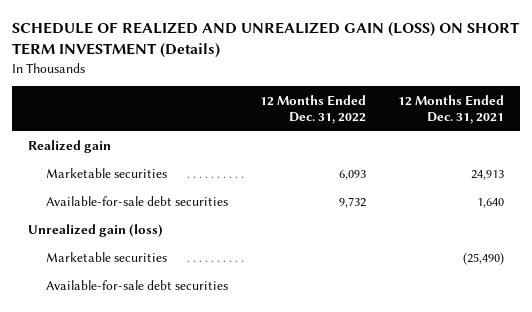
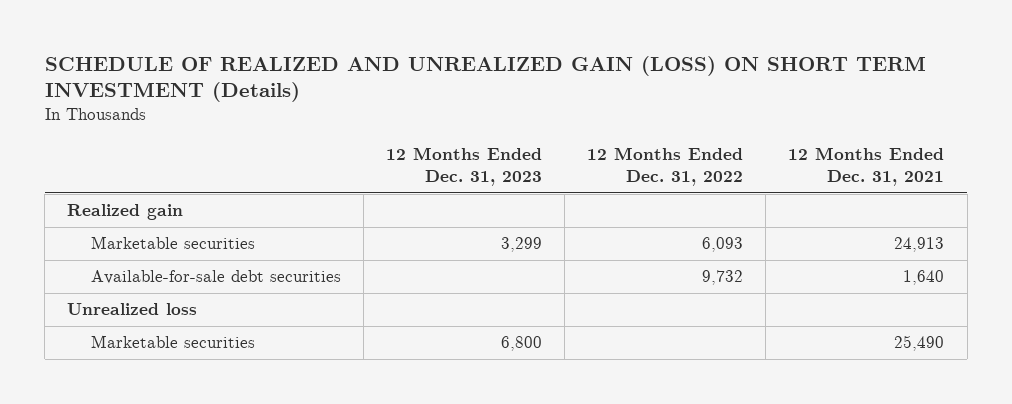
- | 12 Months Ended Dec. 31, 2022 | 12 Months Ended Dec. 31, 2021
+ | 12 Months Ended Dec. 31, 2023 | 12 Months Ended Dec. 31, 2022 | 12 Months Ended Dec. 31, 2021
- Unrealized gain (loss)
- Marketable securities | | (25,490)
- Available-for-sale debt securities
+ Unrealized loss
+ Marketable securities | 6,800 | | 25,490

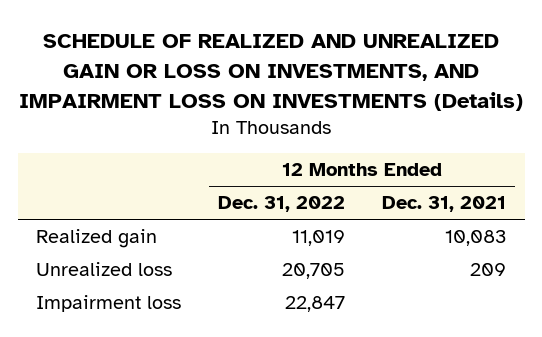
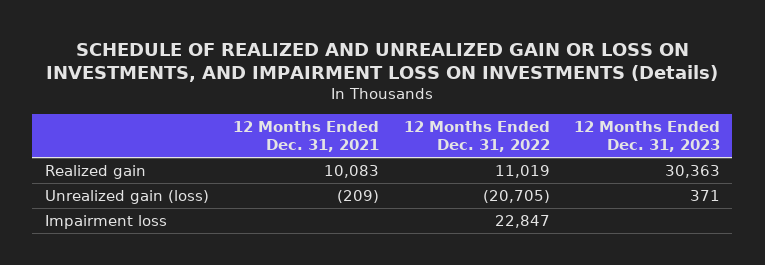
- | 12 Months Ended Dec. 31, 2022 | 12 Months Ended Dec. 31, 2021
+ | 12 Months Ended Dec. 31, 2021 | 12 Months Ended Dec. 31, 2022 | 12 Months Ended Dec. 31, 2023
- Unrealized loss | 20,705 | 209
+ Unrealized gain (loss) | (209) | (20,705) | 371

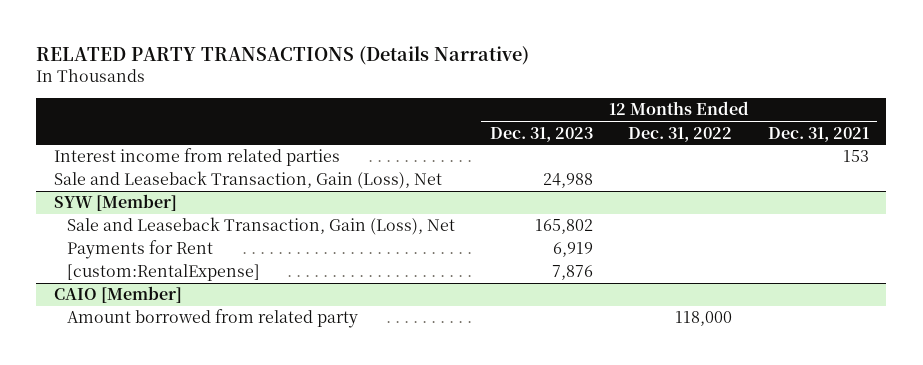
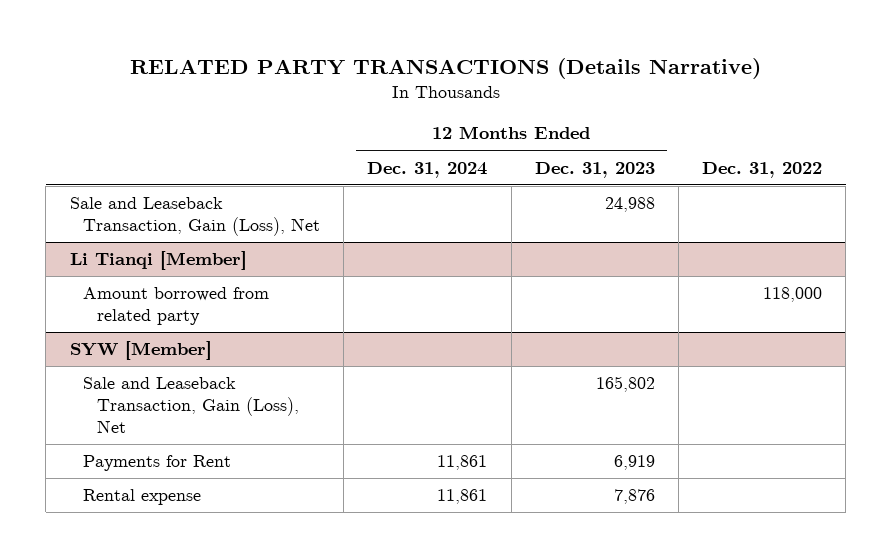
- | 12 Months Ended Dec. 31, 2023 | 12 Months Ended Dec. 31, 2022 | 12 Months Ended Dec. 31, 2021
+ | 12 Months Ended Dec. 31, 2024 | 12 Months Ended Dec. 31, 2023 | Dec. 31, 2022
- Interest income from related parties | | | 153
+ Li Tianqi [Member]
+ Amount borrowed from related party | | | 118,000
@ SYW [Member]
- [custom:RentalExpense] | 7,876 | |
- CAIO [Member]
- Amount borrowed from related party | | 118,000 |
@ SYW [Member]
+ Rental expense | 11,861 | 7,876 |

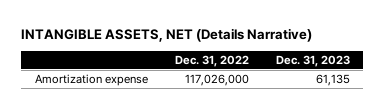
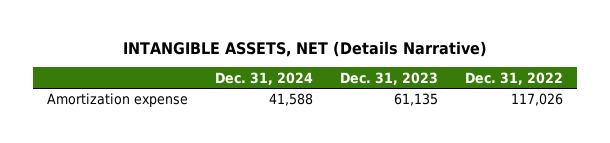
- | Dec. 31, 2022 | Dec. 31, 2023
+ | Dec. 31, 2024 | Dec. 31, 2023 | Dec. 31, 2022
- Amortization expense | 117,026,000 | 61,135
+ Amortization expense | 41,588 | 61,135 | 117,026

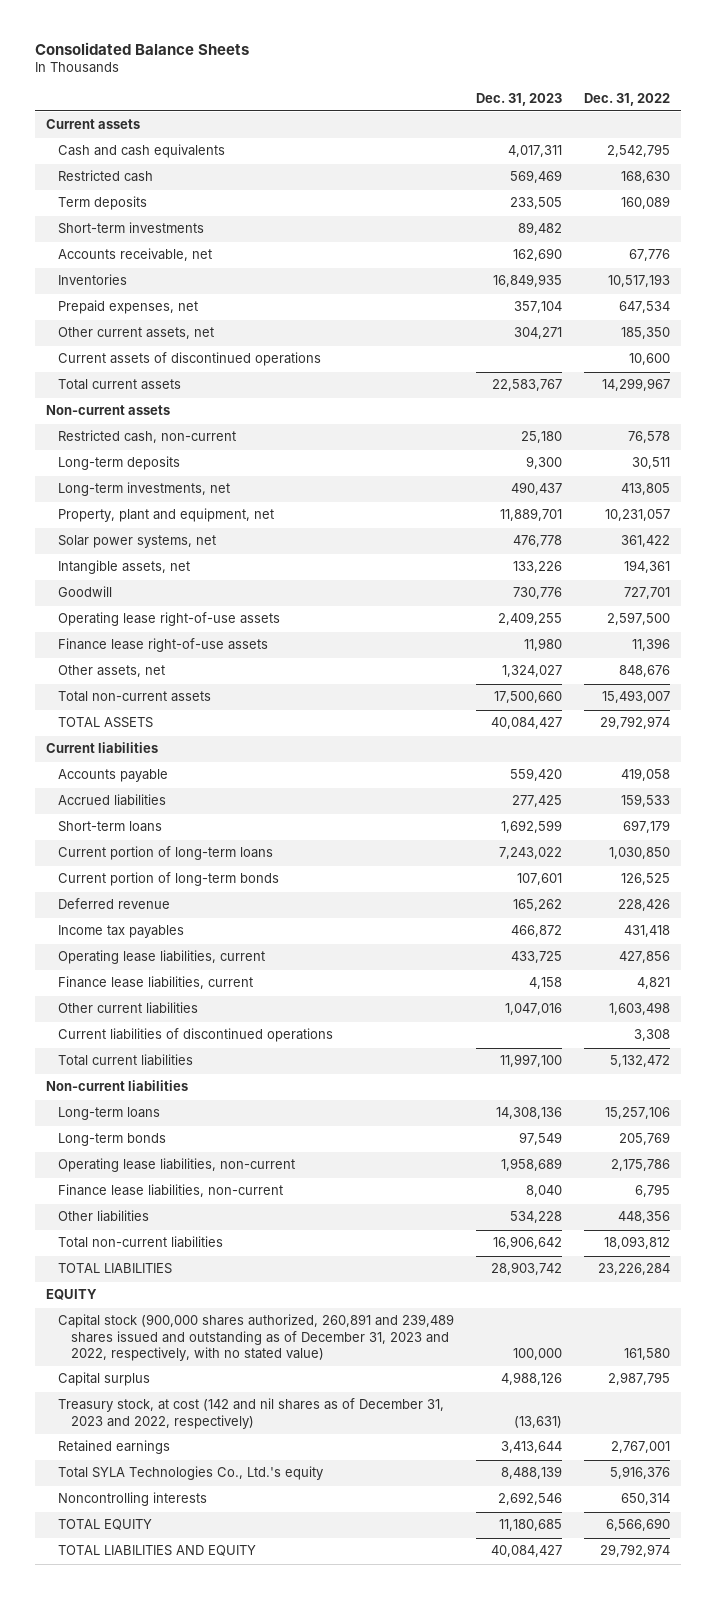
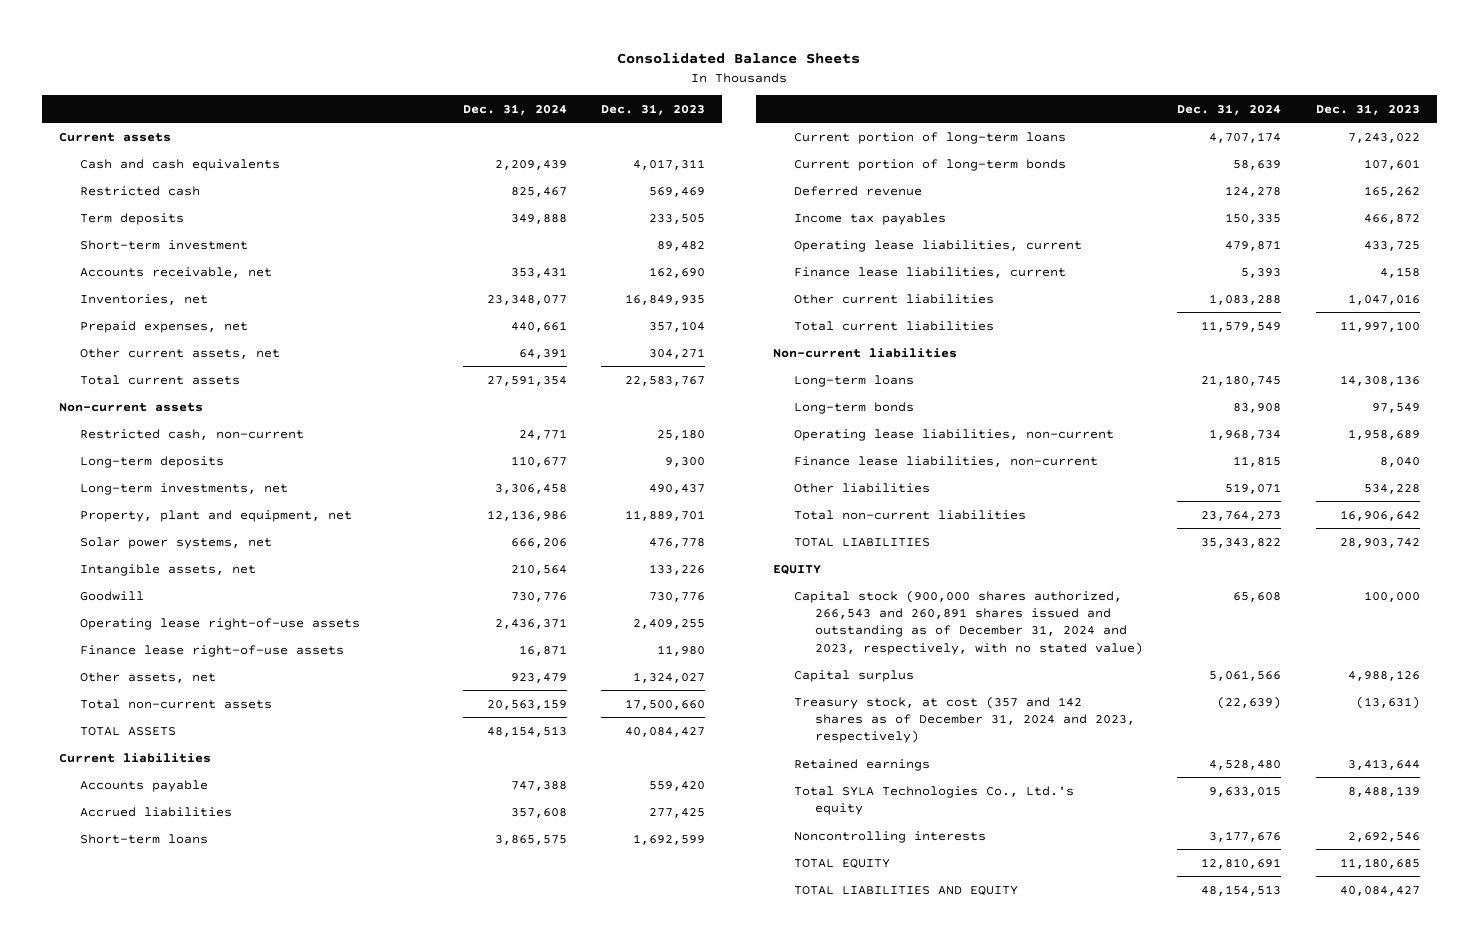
- | Dec. 31, 2023 | Dec. 31, 2022
+ | Dec. 31, 2024 | Dec. 31, 2023
- Short-term investments | 89,482 |
+ Short-term investment | | 89,482
- Inventories | 16,849,935 | 10,517,193
+ Inventories, net | 23,348,077 | 16,849,935
- Current assets of discontinued operations | | 10,600
- Current liabilities of discontinued operations | | 3,308
- Capital stock (900,000 shares authorized, 260,891 and 239,489 shares issued and outstanding as of December 31, 2023 and 2022, respectively, with no stated value) | 100,000 | 161,580
+ Capital stock (900,000 shares authorized, 266,543 and 260,891 shares issued and outstanding as of December 31, 2024 and 2023, respectively, with no stated value) | 65,608 | 100,000
- Treasury stock, at cost (142 and nil shares as of December 31, 2023 and 2022, respectively) | (13,631) |
+ Treasury stock, at cost (357 and 142 shares as of December 31, 2024 and 2023, respectively) | (22,639) | (13,631)

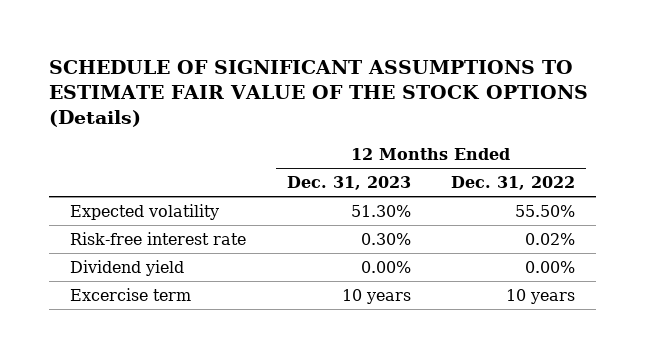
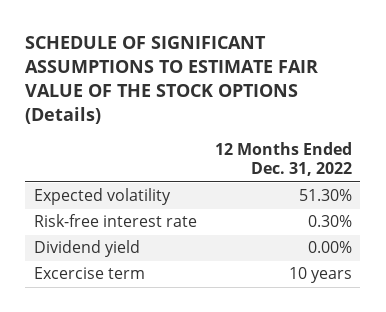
- | 12 Months Ended Dec. 31, 2023 | 12 Months Ended Dec. 31, 2022
+ | 12 Months Ended Dec. 31, 2022
- Expected volatility | 51.30% | 55.50%
- Risk-free interest rate | 0.30% | 0.02%
+ Expected volatility | 51.30%
+ Risk-free interest rate | 0.30%

